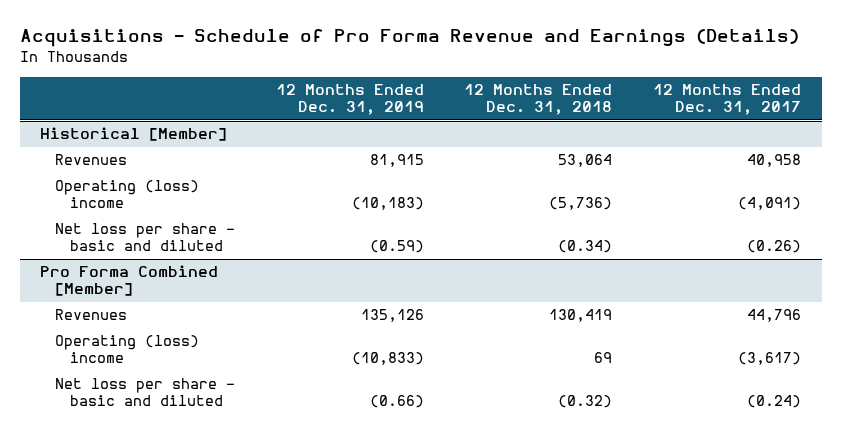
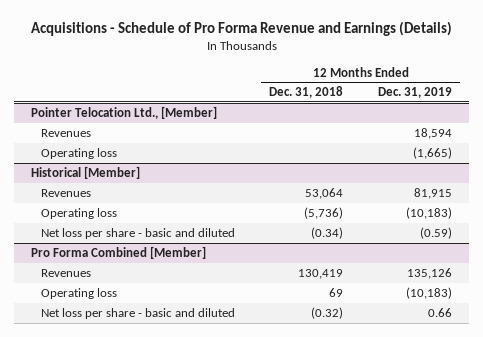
- | 12 Months Ended Dec. 31, 2019 | 12 Months Ended Dec. 31, 2018 | 12 Months Ended Dec. 31, 2017
+ | 12 Months Ended Dec. 31, 2018 | 12 Months Ended Dec. 31, 2019
+ Pointer Telocation Ltd., [Member]
+ Revenues | | 18,594
+ Operating loss | | (1,665)
@ Historical [Member]
- Operating (loss) income | (10,183) | (5,736) | (4,091)
+ Operating loss | (5,736) | (10,183)
@ Pro Forma Combined [Member]
- Operating (loss) income | (10,833) | 69 | (3,617)
- Net loss per share - basic and diluted | (0.66) | (0.32) | (0.24)
+ Operating loss | 69 | (10,183)
+ Net loss per share - basic and diluted | (0.32) | 0.66

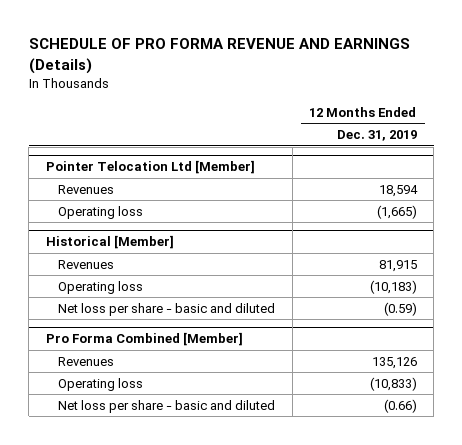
- Acquisitions - Schedule of Pro Forma Revenue and Earnings (Details)
+ SCHEDULE OF PRO FORMA REVENUE AND EARNINGS (Details)
- | 12 Months Ended Dec. 31, 2018 | 12 Months Ended Dec. 31, 2019
+ | 12 Months Ended Dec. 31, 2019
- Pointer Telocation Ltd., [Member]
+ Pointer Telocation Ltd [Member]
@ Pro Forma Combined [Member]
- Operating loss | 69 | (10,183)
- Net loss per share - basic and diluted | (0.32) | 0.66
+ Operating loss | (10,833)
+ Net loss per share - basic and diluted | (0.66)

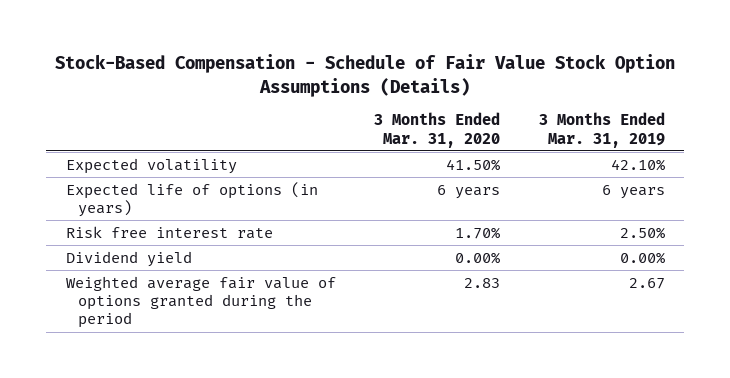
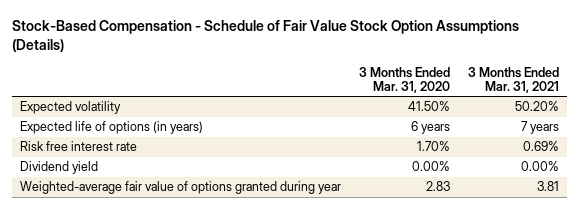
- | 3 Months Ended Mar. 31, 2020 | 3 Months Ended Mar. 31, 2019
+ | 3 Months Ended Mar. 31, 2020 | 3 Months Ended Mar. 31, 2021
- Weighted average fair value of options granted during the period | 2.83 | 2.67
+ Weighted-average fair value of options granted during year | 2.83 | 3.81

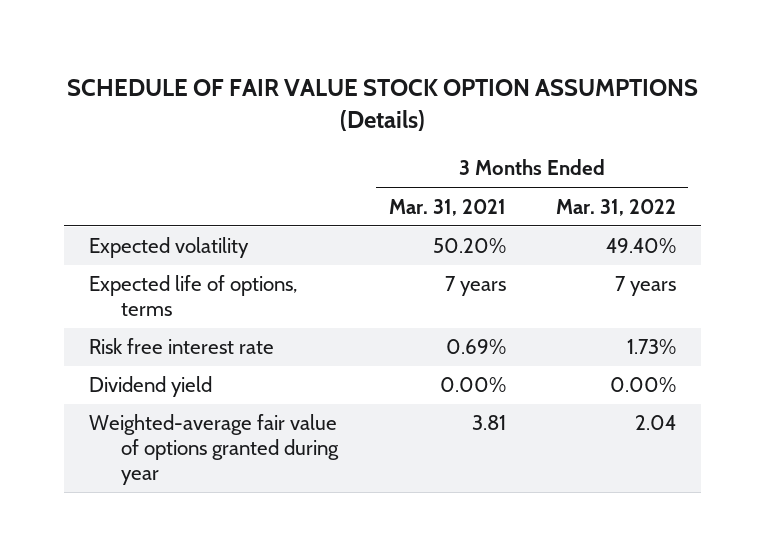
- Stock-Based Compensation - Schedule of Fair Value Stock Option Assumptions (Details)
+ SCHEDULE OF FAIR VALUE STOCK OPTION ASSUMPTIONS (Details)
- | 3 Months Ended Mar. 31, 2020 | 3 Months Ended Mar. 31, 2021
+ | 3 Months Ended Mar. 31, 2021 | 3 Months Ended Mar. 31, 2022
- Expected life of options (in years) | 6 years | 7 years
+ Expected life of options, terms | 7 years | 7 years

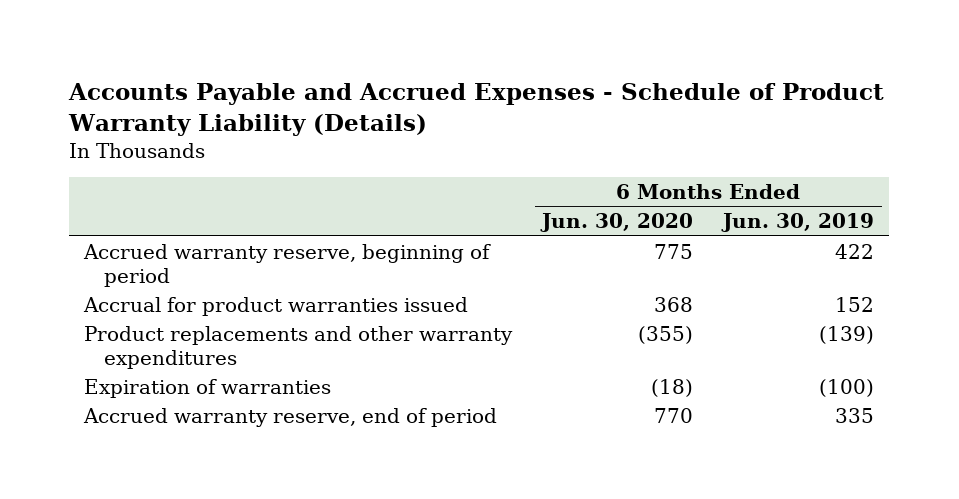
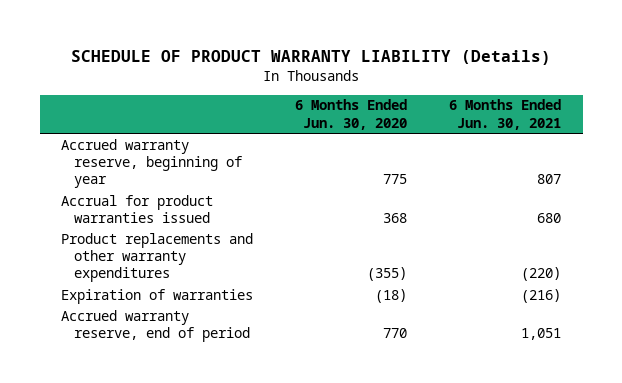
- Accounts Payable and Accrued Expenses - Schedule of Product Warranty Liability (Details)
+ SCHEDULE OF PRODUCT WARRANTY LIABILITY (Details)
- | 6 Months Ended Jun. 30, 2020 | 6 Months Ended Jun. 30, 2019
+ | 6 Months Ended Jun. 30, 2020 | 6 Months Ended Jun. 30, 2021
- Accrued warranty reserve, beginning of period | 775 | 422
+ Accrued warranty reserve, beginning of year | 775 | 807

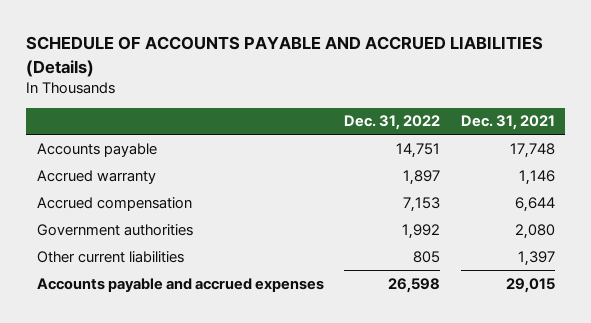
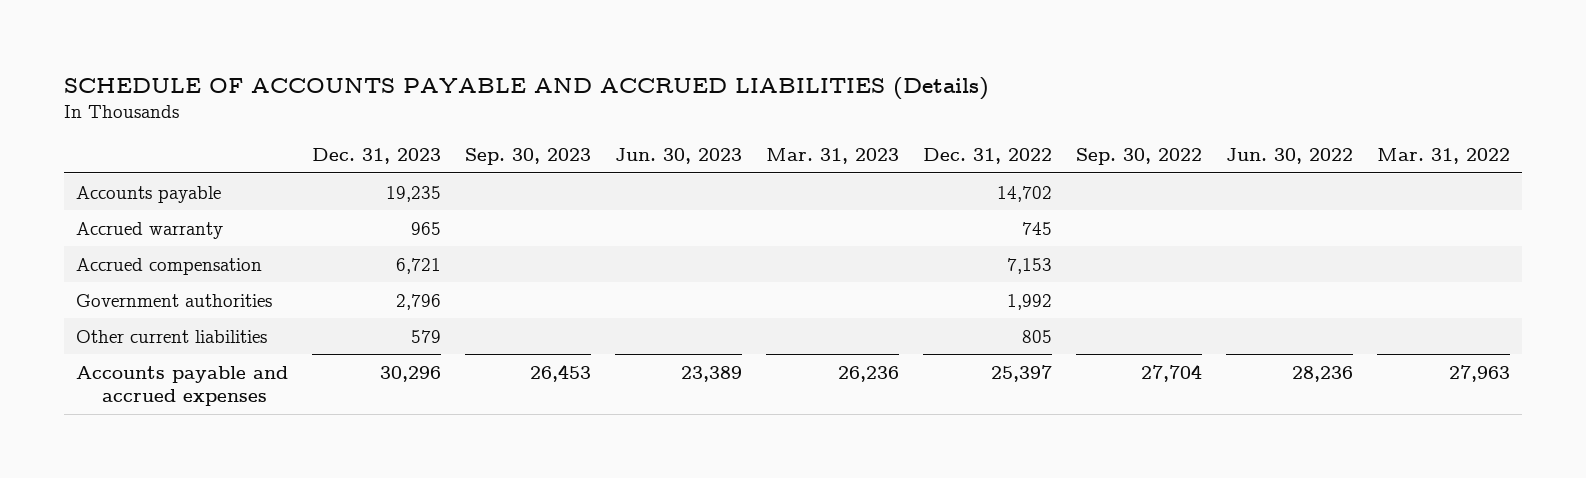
- | Dec. 31, 2022 | Dec. 31, 2021
+ | Dec. 31, 2023 | Sep. 30, 2023 | Jun. 30, 2023 | Mar. 31, 2023 | Dec. 31, 2022 | Sep. 30, 2022 | Jun. 30, 2022 | Mar. 31, 2022
- Accounts payable | 14,751 | 17,748
- Accrued warranty | 1,897 | 1,146
+ Accounts payable | 19,235 | | | | 14,702 | | |
+ Accrued warranty | 965 | | | | 745 | | |
- Accounts payable and accrued expenses | 26,598 | 29,015
+ Accounts payable and accrued expenses | 30,296 | 26,453 | 23,389 | 26,236 | 25,397 | 27,704 | 28,236 | 27,963

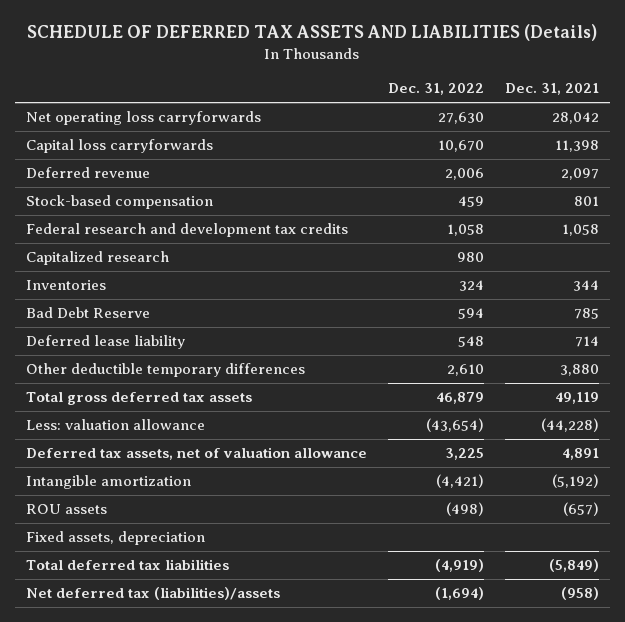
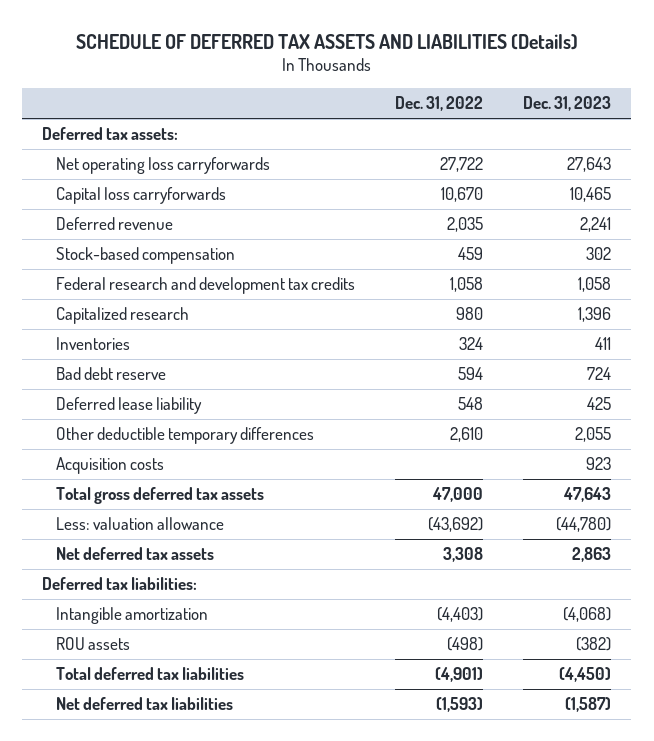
- | Dec. 31, 2022 | Dec. 31, 2021
+ | Dec. 31, 2022 | Dec. 31, 2023
- Net operating loss carryforwards | 27,630 | 28,042
+ Deferred tax assets:
+ Net operating loss carryforwards | 27,722 | 27,643
- Deferred revenue | 2,006 | 2,097
+ Deferred revenue | 2,035 | 2,241
- Bad Debt Reserve | 594 | 785
+ Bad debt reserve | 594 | 724
- Total gross deferred tax assets | 46,879 | 49,119
- Less: valuation allowance | (43,654) | (44,228)
- Deferred tax assets, net of valuation allowance | 3,225 | 4,891
- Intangible amortization | (4,421) | (5,192)
+ Acquisition costs | | 923
+ Total gross deferred tax assets | 47,000 | 47,643
+ Less: valuation allowance | (43,692) | (44,780)
+ Net deferred tax assets | 3,308 | 2,863
+ Deferred tax liabilities:
+ Intangible amortization | (4,403) | (4,068)
- Fixed assets, depreciation
- Total deferred tax liabilities | (4,919) | (5,849)
- Net deferred tax (liabilities)/assets | (1,694) | (958)
+ Total deferred tax liabilities | (4,901) | (4,450)
+ Net deferred tax liabilities | (1,593) | (1,587)

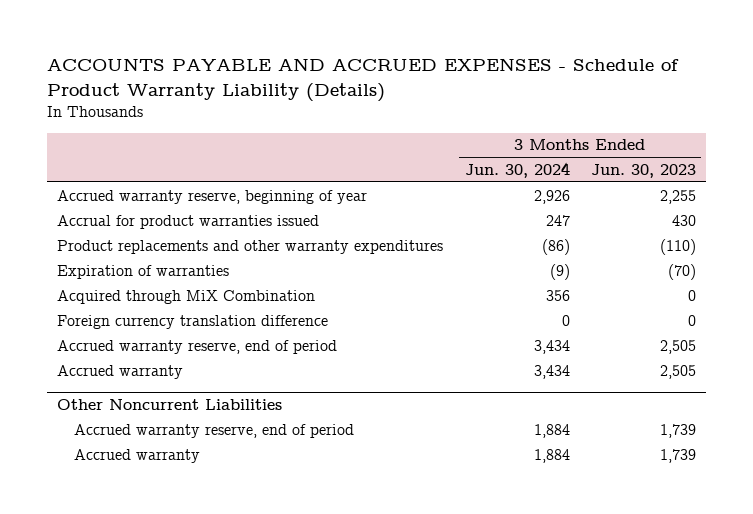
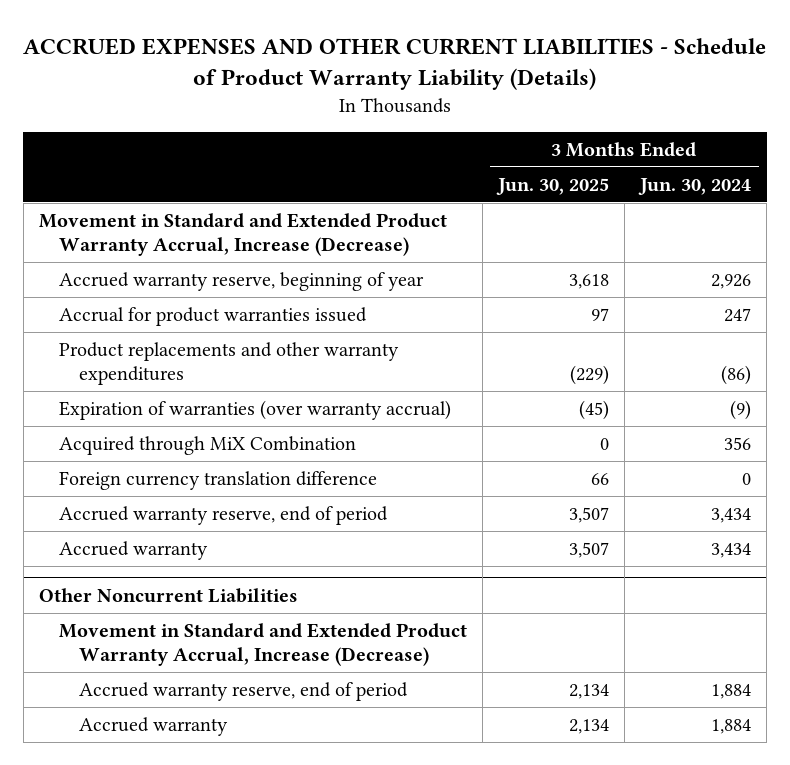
- ACCOUNTS PAYABLE AND ACCRUED EXPENSES - Schedule of Product Warranty Liability (Details)
+ ACCRUED EXPENSES AND OTHER CURRENT LIABILITIES - Schedule of Product Warranty Liability (Details)
- | 3 Months Ended Jun. 30, 2024 | 3 Months Ended Jun. 30, 2023
+ | 3 Months Ended Jun. 30, 2025 | 3 Months Ended Jun. 30, 2024
+ Movement in Standard and Extended Product Warranty Accrual, Increase (Decrease)
- Expiration of warranties | (9) | (70)
+ Expiration of warranties (over warranty accrual) | (45) | (9)
@ Other Noncurrent Liabilities
+ Movement in Standard and Extended Product Warranty Accrual, Increase (Decrease)

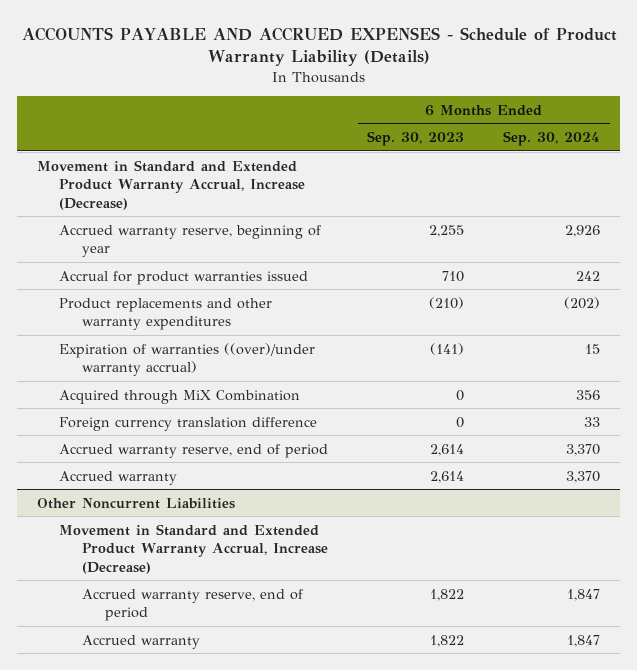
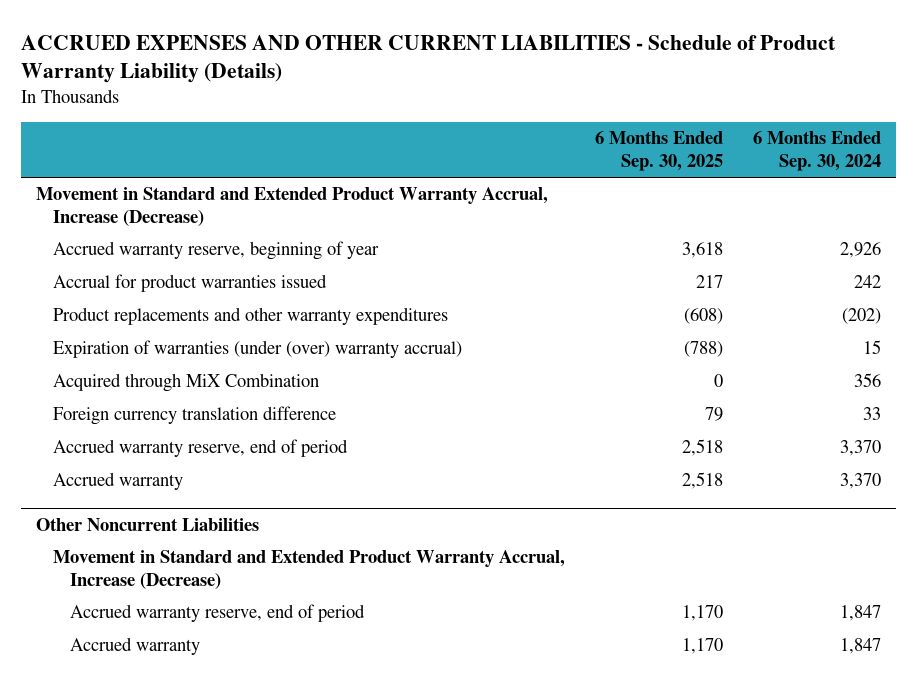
- ACCOUNTS PAYABLE AND ACCRUED EXPENSES - Schedule of Product Warranty Liability (Details)
+ ACCRUED EXPENSES AND OTHER CURRENT LIABILITIES - Schedule of Product Warranty Liability (Details)
- | 6 Months Ended Sep. 30, 2023 | 6 Months Ended Sep. 30, 2024
+ | 6 Months Ended Sep. 30, 2025 | 6 Months Ended Sep. 30, 2024
- Expiration of warranties ((over)/under warranty accrual) | (141) | 15
+ Expiration of warranties (under (over) warranty accrual) | (788) | 15

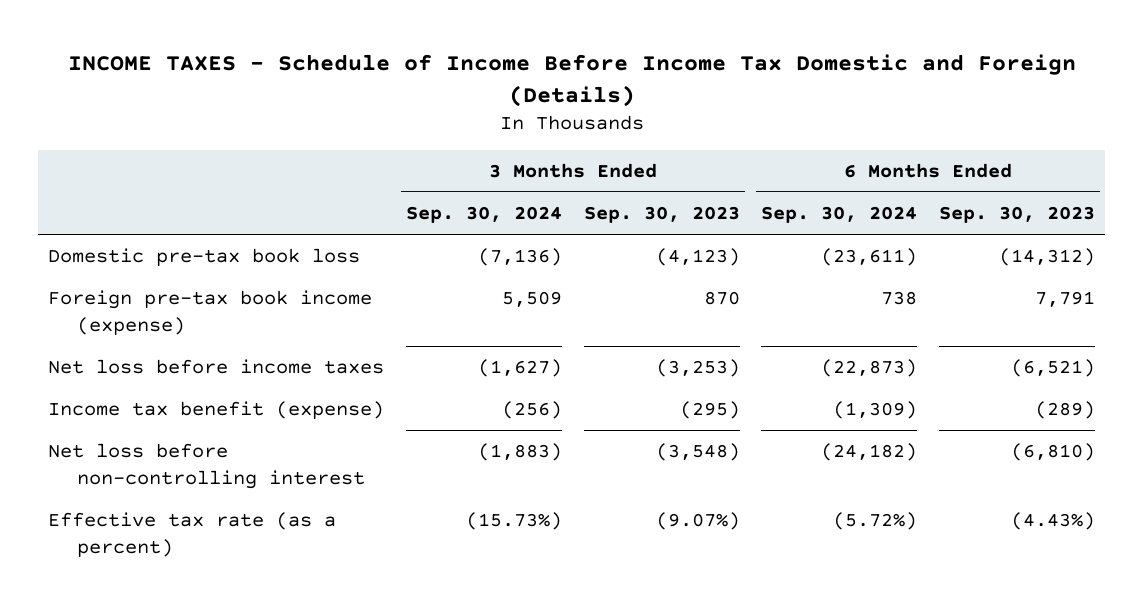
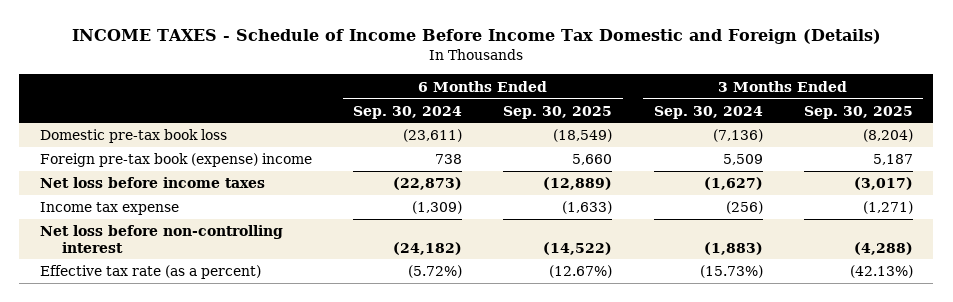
- | 3 Months Ended Sep. 30, 2024 | 3 Months Ended Sep. 30, 2023 | 6 Months Ended Sep. 30, 2024 | 6 Months Ended Sep. 30, 2023
+ | 6 Months Ended Sep. 30, 2024 | 6 Months Ended Sep. 30, 2025 | 3 Months Ended Sep. 30, 2024 | 3 Months Ended Sep. 30, 2025
- Foreign pre-tax book income (expense) | 5,509 | 870 | 738 | 7,791
+ Foreign pre-tax book (expense) income | 738 | 5,660 | 5,509 | 5,187
- Income tax benefit (expense) | (256) | (295) | (1,309) | (289)
+ Income tax expense | (1,309) | (1,633) | (256) | (1,271)

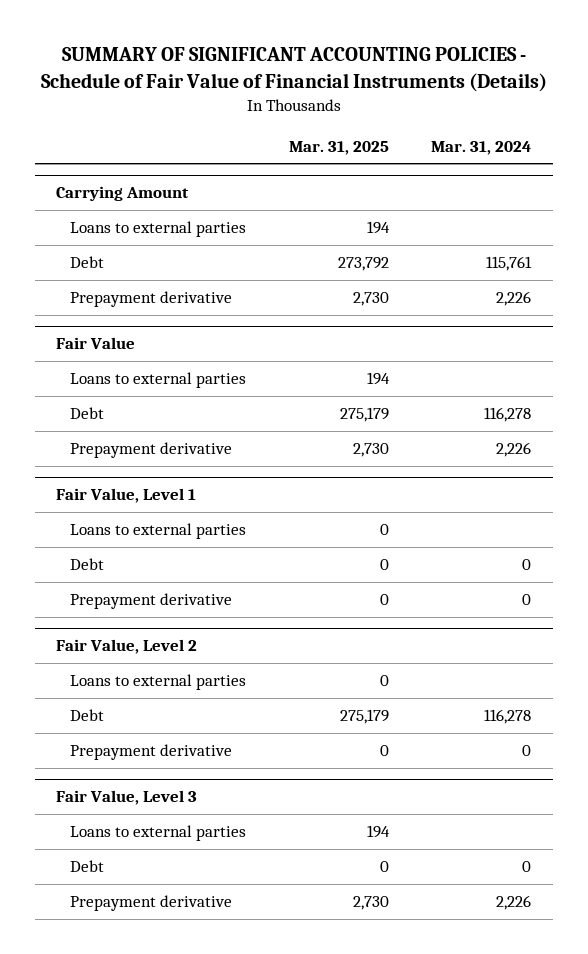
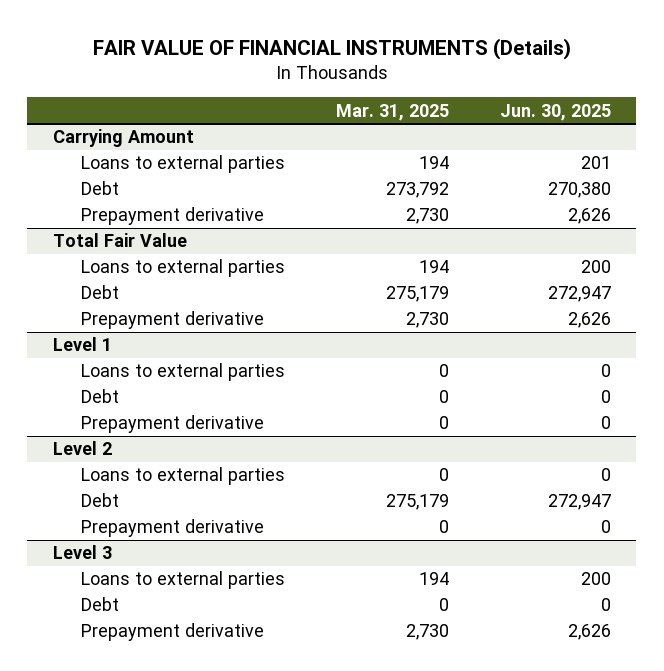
- SUMMARY OF SIGNIFICANT ACCOUNTING POLICIES - Schedule of Fair Value of Financial Instruments (Details)
+ FAIR VALUE OF FINANCIAL INSTRUMENTS (Details)
- | Mar. 31, 2025 | Mar. 31, 2024
+ | Mar. 31, 2025 | Jun. 30, 2025
- Fair Value
+ Total Fair Value
- Fair Value, Level 1
+ Level 1
- Fair Value, Level 2
+ Level 2
- Fair Value, Level 3
+ Level 3

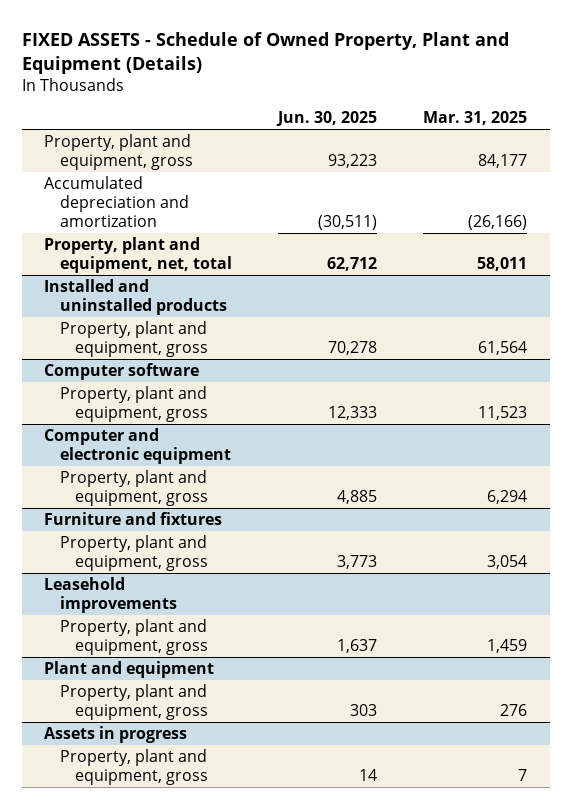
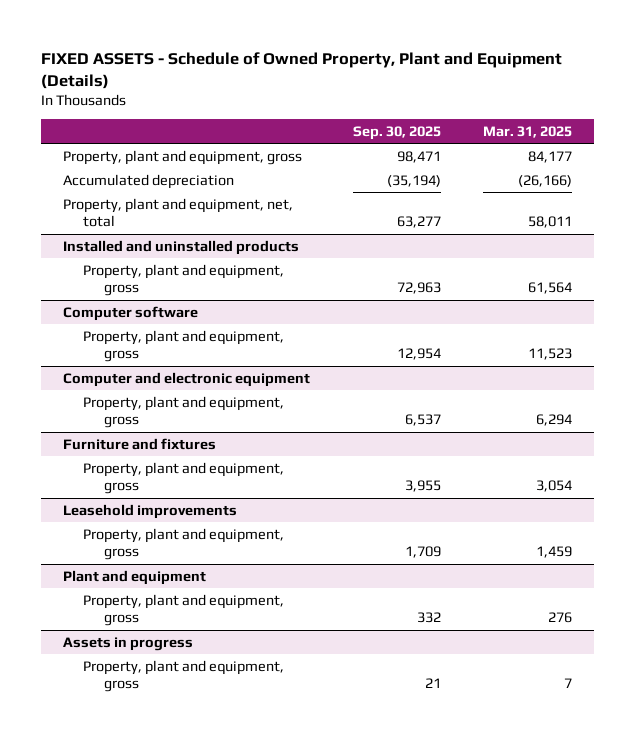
- | Jun. 30, 2025 | Mar. 31, 2025
+ | Sep. 30, 2025 | Mar. 31, 2025
- Accumulated depreciation and amortization | (30,511) | (26,166)
+ Accumulated depreciation | (35,194) | (26,166)

